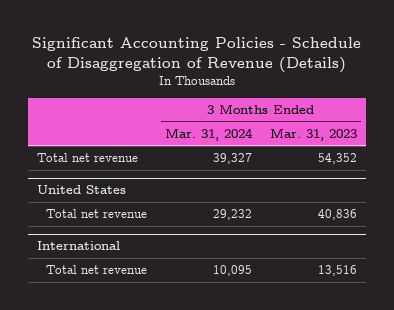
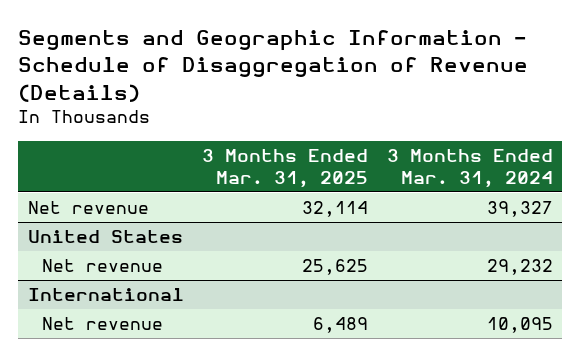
- Significant Accounting Policies - Schedule of Disaggregation of Revenue (Details)
+ Segments and Geographic Information - Schedule of Disaggregation of Revenue (Details)
- | 3 Months Ended Mar. 31, 2024 | 3 Months Ended Mar. 31, 2023
+ | 3 Months Ended Mar. 31, 2025 | 3 Months Ended Mar. 31, 2024
- Total net revenue | 39,327 | 54,352
+ Net revenue | 32,114 | 39,327
@ United States
- Total net revenue | 29,232 | 40,836
+ Net revenue | 25,625 | 29,232
@ International
- Total net revenue | 10,095 | 13,516
+ Net revenue | 6,489 | 10,095

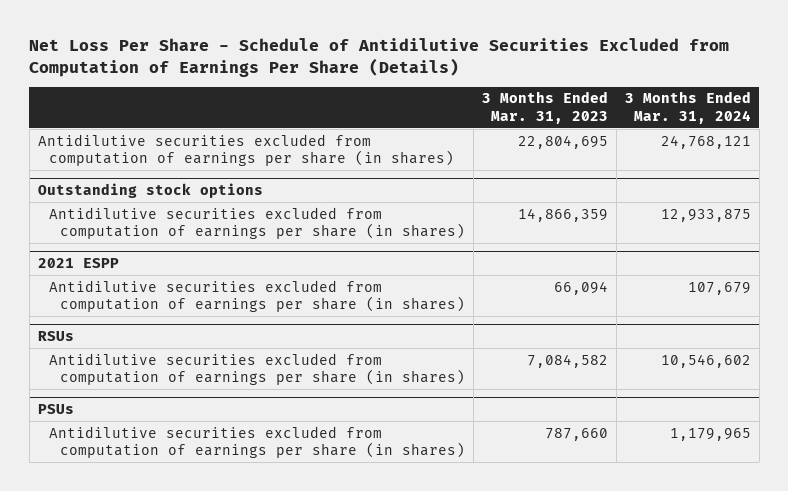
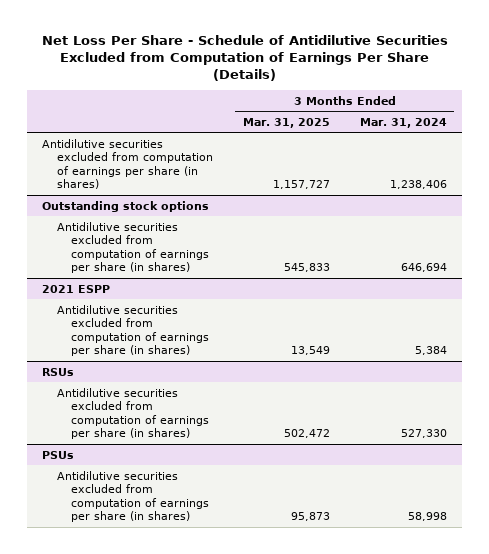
- | 3 Months Ended Mar. 31, 2023 | 3 Months Ended Mar. 31, 2024
+ | 3 Months Ended Mar. 31, 2025 | 3 Months Ended Mar. 31, 2024
- Antidilutive securities excluded from computation of earnings per share (in shares) | 22,804,695 | 24,768,121
+ Antidilutive securities excluded from computation of earnings per share (in shares) | 1,157,727 | 1,238,406
@ Outstanding stock options
- Antidilutive securities excluded from computation of earnings per share (in shares) | 14,866,359 | 12,933,875
+ Antidilutive securities excluded from computation of earnings per share (in shares) | 545,833 | 646,694
@ 2021 ESPP
- Antidilutive securities excluded from computation of earnings per share (in shares) | 66,094 | 107,679
+ Antidilutive securities excluded from computation of earnings per share (in shares) | 13,549 | 5,384
@ RSUs
- Antidilutive securities excluded from computation of earnings per share (in shares) | 7,084,582 | 10,546,602
+ Antidilutive securities excluded from computation of earnings per share (in shares) | 502,472 | 527,330
@ PSUs
- Antidilutive securities excluded from computation of earnings per share (in shares) | 787,660 | 1,179,965
+ Antidilutive securities excluded from computation of earnings per share (in shares) | 95,873 | 58,998

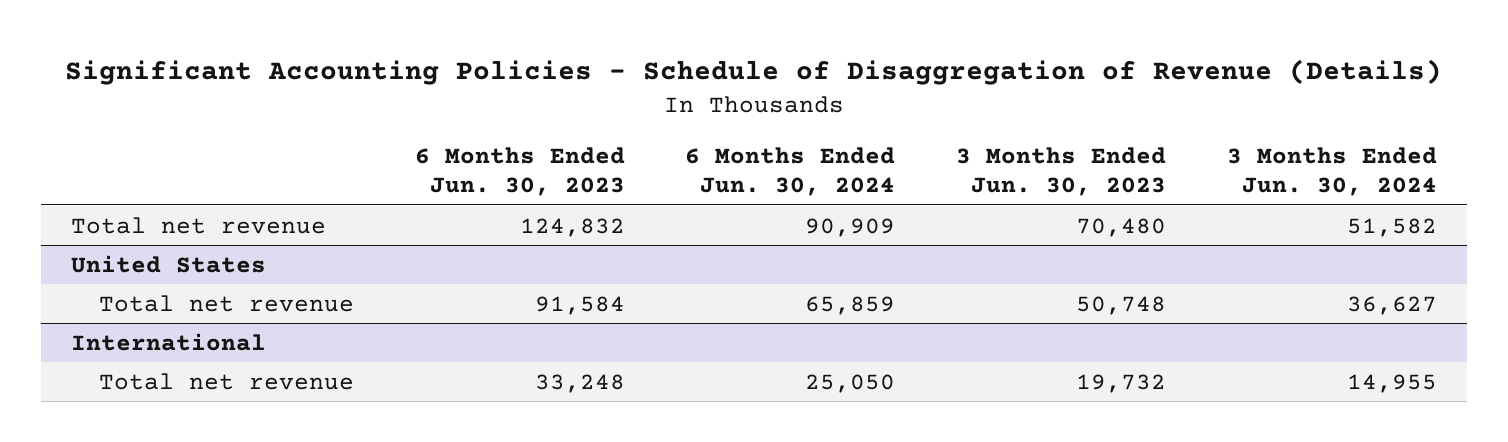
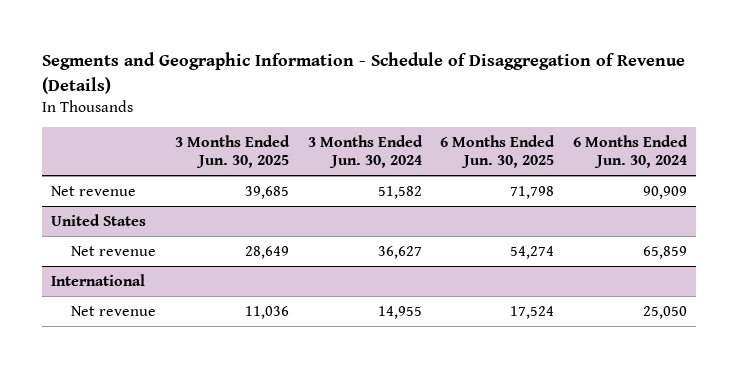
- Significant Accounting Policies - Schedule of Disaggregation of Revenue (Details)
+ Segments and Geographic Information - Schedule of Disaggregation of Revenue (Details)
- | 6 Months Ended Jun. 30, 2023 | 6 Months Ended Jun. 30, 2024 | 3 Months Ended Jun. 30, 2023 | 3 Months Ended Jun. 30, 2024
+ | 3 Months Ended Jun. 30, 2025 | 3 Months Ended Jun. 30, 2024 | 6 Months Ended Jun. 30, 2025 | 6 Months Ended Jun. 30, 2024
- Total net revenue | 124,832 | 90,909 | 70,480 | 51,582
+ Net revenue | 39,685 | 51,582 | 71,798 | 90,909
@ United States
- Total net revenue | 91,584 | 65,859 | 50,748 | 36,627
+ Net revenue | 28,649 | 36,627 | 54,274 | 65,859
@ International
- Total net revenue | 33,248 | 25,050 | 19,732 | 14,955
+ Net revenue | 11,036 | 14,955 | 17,524 | 25,050

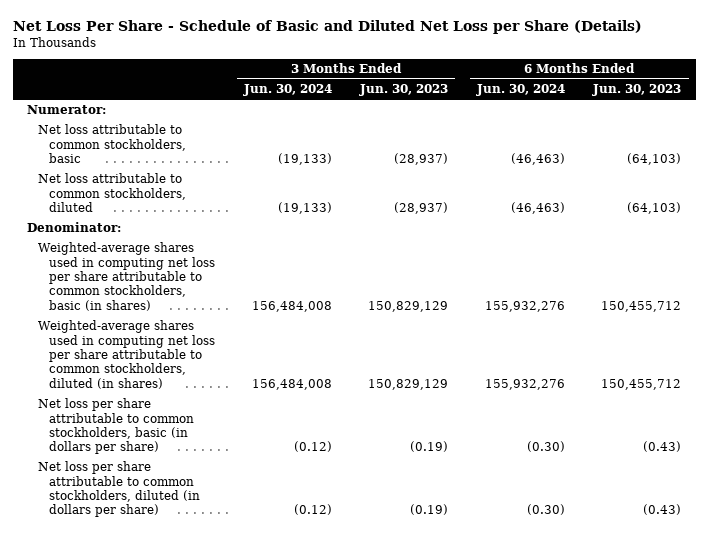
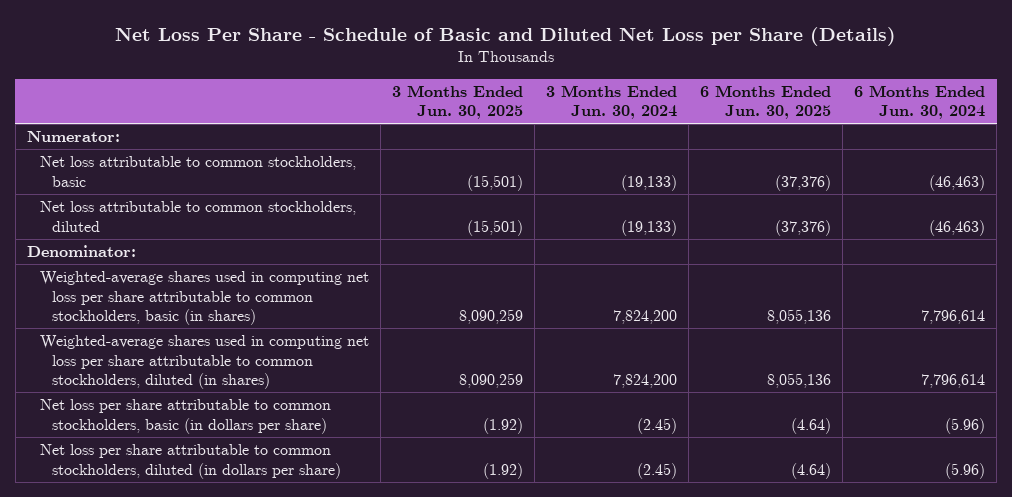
- | 3 Months Ended Jun. 30, 2024 | 3 Months Ended Jun. 30, 2023 | 6 Months Ended Jun. 30, 2024 | 6 Months Ended Jun. 30, 2023
+ | 3 Months Ended Jun. 30, 2025 | 3 Months Ended Jun. 30, 2024 | 6 Months Ended Jun. 30, 2025 | 6 Months Ended Jun. 30, 2024
- Weighted-average shares used in computing net loss per share attributable to common stockholders, basic (in shares) | 156,484,008 | 150,829,129 | 155,932,276 | 150,455,712
- Weighted-average shares used in computing net loss per share attributable to common stockholders, diluted (in shares) | 156,484,008 | 150,829,129 | 155,932,276 | 150,455,712
- Net loss per share attributable to common stockholders, basic (in dollars per share) | (0.12) | (0.19) | (0.30) | (0.43)
- Net loss per share attributable to common stockholders, diluted (in dollars per share) | (0.12) | (0.19) | (0.30) | (0.43)
+ Weighted-average shares used in computing net loss per share attributable to common stockholders, basic (in shares) | 8,090,259 | 7,824,200 | 8,055,136 | 7,796,614
+ Weighted-average shares used in computing net loss per share attributable to common stockholders, diluted (in shares) | 8,090,259 | 7,824,200 | 8,055,136 | 7,796,614
+ Net loss per share attributable to common stockholders, basic (in dollars per share) | (1.92) | (2.45) | (4.64) | (5.96)
+ Net loss per share attributable to common stockholders, diluted (in dollars per share) | (1.92) | (2.45) | (4.64) | (5.96)

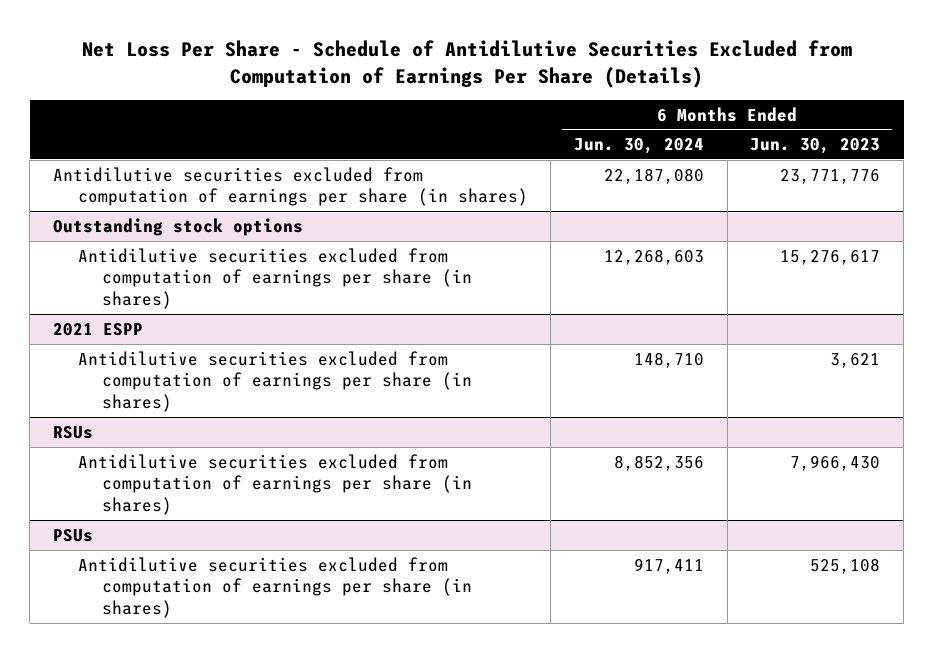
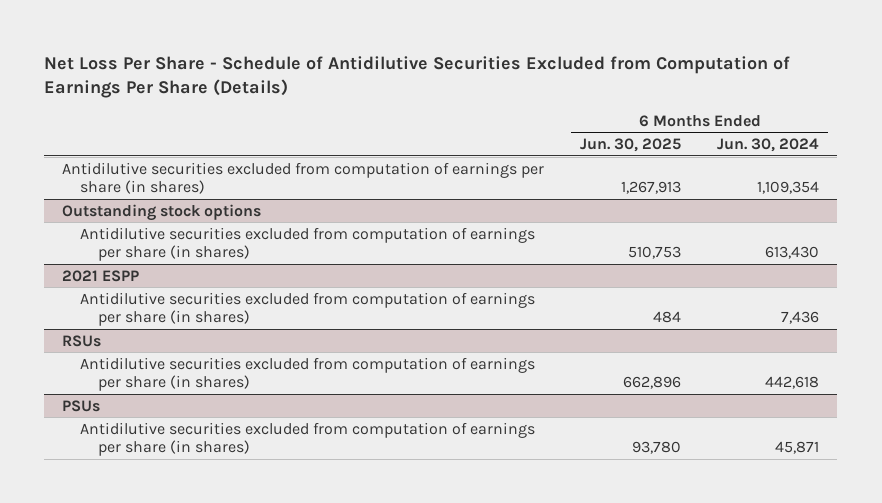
- | 6 Months Ended Jun. 30, 2024 | 6 Months Ended Jun. 30, 2023
+ | 6 Months Ended Jun. 30, 2025 | 6 Months Ended Jun. 30, 2024
- Antidilutive securities excluded from computation of earnings per share (in shares) | 22,187,080 | 23,771,776
+ Antidilutive securities excluded from computation of earnings per share (in shares) | 1,267,913 | 1,109,354
@ Outstanding stock options
- Antidilutive securities excluded from computation of earnings per share (in shares) | 12,268,603 | 15,276,617
+ Antidilutive securities excluded from computation of earnings per share (in shares) | 510,753 | 613,430
@ 2021 ESPP
- Antidilutive securities excluded from computation of earnings per share (in shares) | 148,710 | 3,621
+ Antidilutive securities excluded from computation of earnings per share (in shares) | 484 | 7,436
@ RSUs
- Antidilutive securities excluded from computation of earnings per share (in shares) | 8,852,356 | 7,966,430
+ Antidilutive securities excluded from computation of earnings per share (in shares) | 662,896 | 442,618
@ PSUs
- Antidilutive securities excluded from computation of earnings per share (in shares) | 917,411 | 525,108
+ Antidilutive securities excluded from computation of earnings per share (in shares) | 93,780 | 45,871

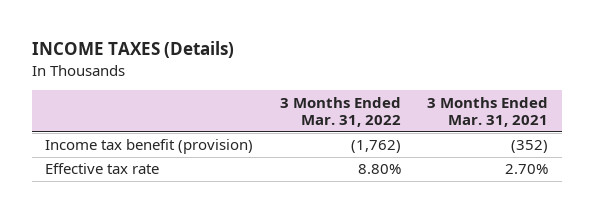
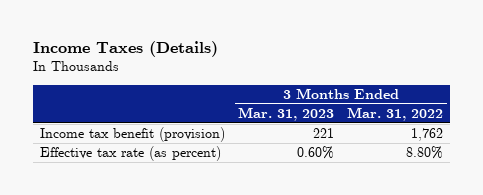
- INCOME TAXES (Details)
+ Income Taxes (Details)
- | 3 Months Ended Mar. 31, 2022 | 3 Months Ended Mar. 31, 2021
+ | 3 Months Ended Mar. 31, 2023 | 3 Months Ended Mar. 31, 2022
- Income tax benefit (provision) | (1,762) | (352)
- Effective tax rate | 8.80% | 2.70%
+ Income tax benefit (provision) | 221 | 1,762
+ Effective tax rate (as percent) | 0.60% | 8.80%

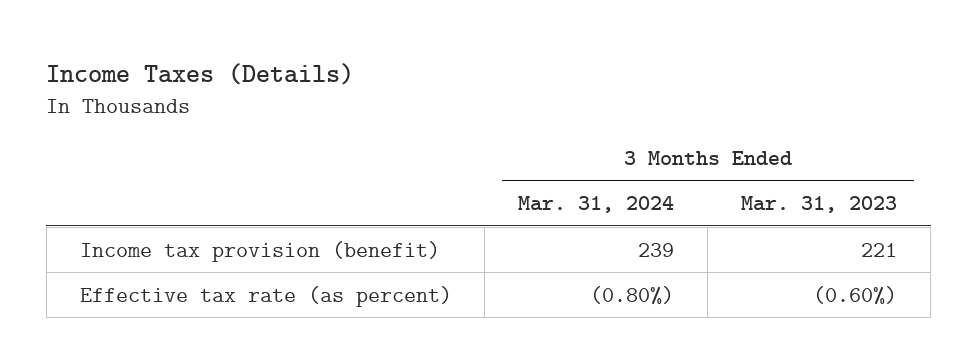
- | 3 Months Ended Mar. 31, 2023 | 3 Months Ended Mar. 31, 2022
+ | 3 Months Ended Mar. 31, 2024 | 3 Months Ended Mar. 31, 2023
- Income tax benefit (provision) | 221 | 1,762
- Effective tax rate (as percent) | 0.60% | 8.80%
+ Income tax provision (benefit) | 239 | 221
+ Effective tax rate (as percent) | (0.80%) | (0.60%)

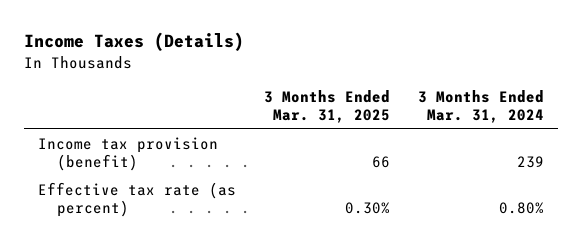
- | 3 Months Ended Mar. 31, 2024 | 3 Months Ended Mar. 31, 2023
+ | 3 Months Ended Mar. 31, 2025 | 3 Months Ended Mar. 31, 2024
- Effective tax rate (as percent) | (0.80%) | (0.60%)
+ Effective tax rate (as percent) | 0.30% | 0.80%

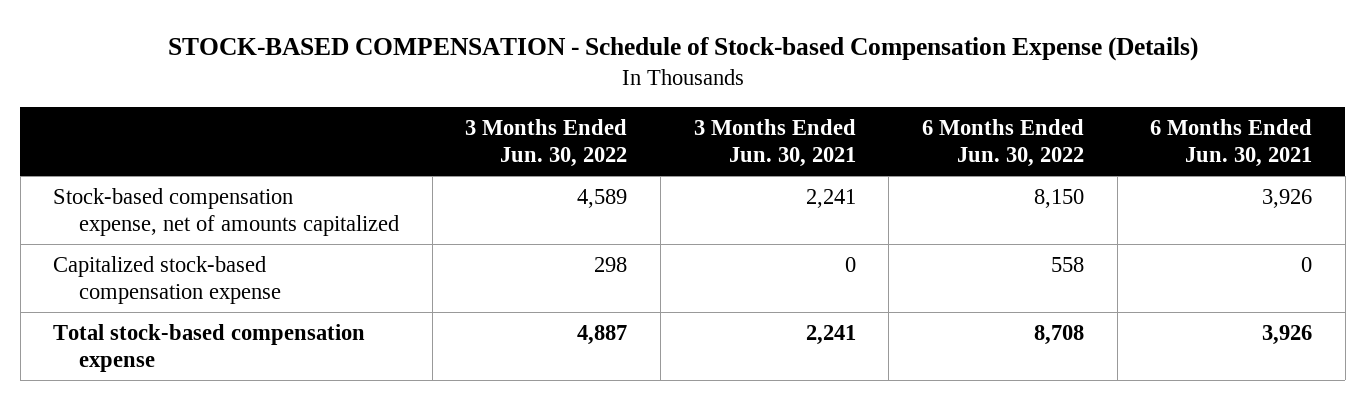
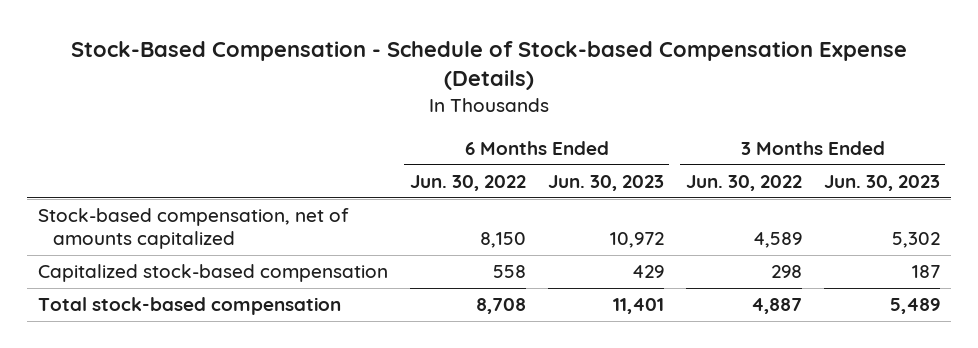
- STOCK-BASED COMPENSATION - Schedule of Stock-based Compensation Expense (Details)
+ Stock-Based Compensation - Schedule of Stock-based Compensation Expense (Details)
- | 3 Months Ended Jun. 30, 2022 | 3 Months Ended Jun. 30, 2021 | 6 Months Ended Jun. 30, 2022 | 6 Months Ended Jun. 30, 2021
+ | 6 Months Ended Jun. 30, 2022 | 6 Months Ended Jun. 30, 2023 | 3 Months Ended Jun. 30, 2022 | 3 Months Ended Jun. 30, 2023
- Stock-based compensation expense, net of amounts capitalized | 4,589 | 2,241 | 8,150 | 3,926
- Capitalized stock-based compensation expense | 298 | 0 | 558 | 0
- Total stock-based compensation expense | 4,887 | 2,241 | 8,708 | 3,926
+ Stock-based compensation, net of amounts capitalized | 8,150 | 10,972 | 4,589 | 5,302
+ Capitalized stock-based compensation | 558 | 429 | 298 | 187
+ Total stock-based compensation | 8,708 | 11,401 | 4,887 | 5,489

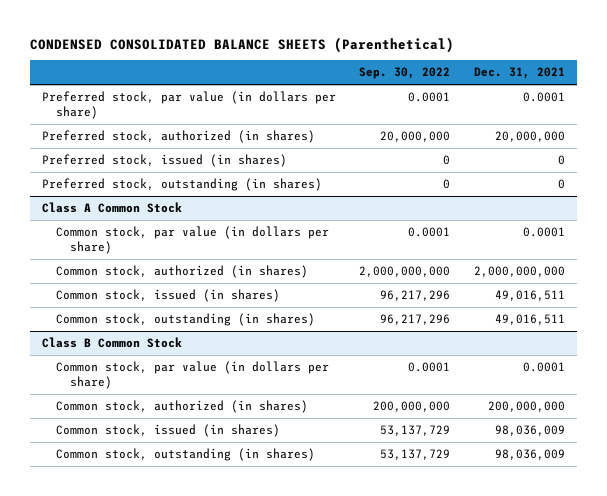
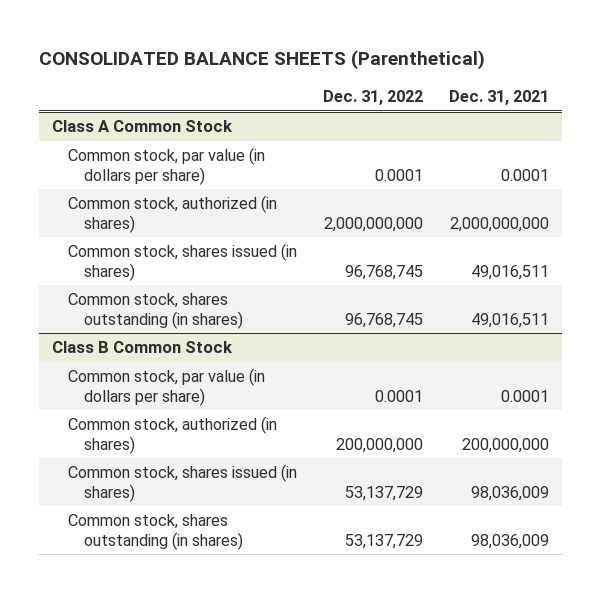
- CONDENSED CONSOLIDATED BALANCE SHEETS (Parenthetical)
+ CONSOLIDATED BALANCE SHEETS (Parenthetical)
- | Sep. 30, 2022 | Dec. 31, 2021
+ | Dec. 31, 2022 | Dec. 31, 2021
- Preferred stock, par value (in dollars per share) | 0.0001 | 0.0001
- Preferred stock, authorized (in shares) | 20,000,000 | 20,000,000
- Preferred stock, issued (in shares) | 0 | 0
- Preferred stock, outstanding (in shares) | 0 | 0
@ Class A Common Stock
- Common stock, issued (in shares) | 96,217,296 | 49,016,511
- Common stock, outstanding (in shares) | 96,217,296 | 49,016,511
+ Common stock, shares issued (in shares) | 96,768,745 | 49,016,511
+ Common stock, shares outstanding (in shares) | 96,768,745 | 49,016,511
@ Class B Common Stock
- Common stock, issued (in shares) | 53,137,729 | 98,036,009
- Common stock, outstanding (in shares) | 53,137,729 | 98,036,009
+ Common stock, shares issued (in shares) | 53,137,729 | 98,036,009
+ Common stock, shares outstanding (in shares) | 53,137,729 | 98,036,009

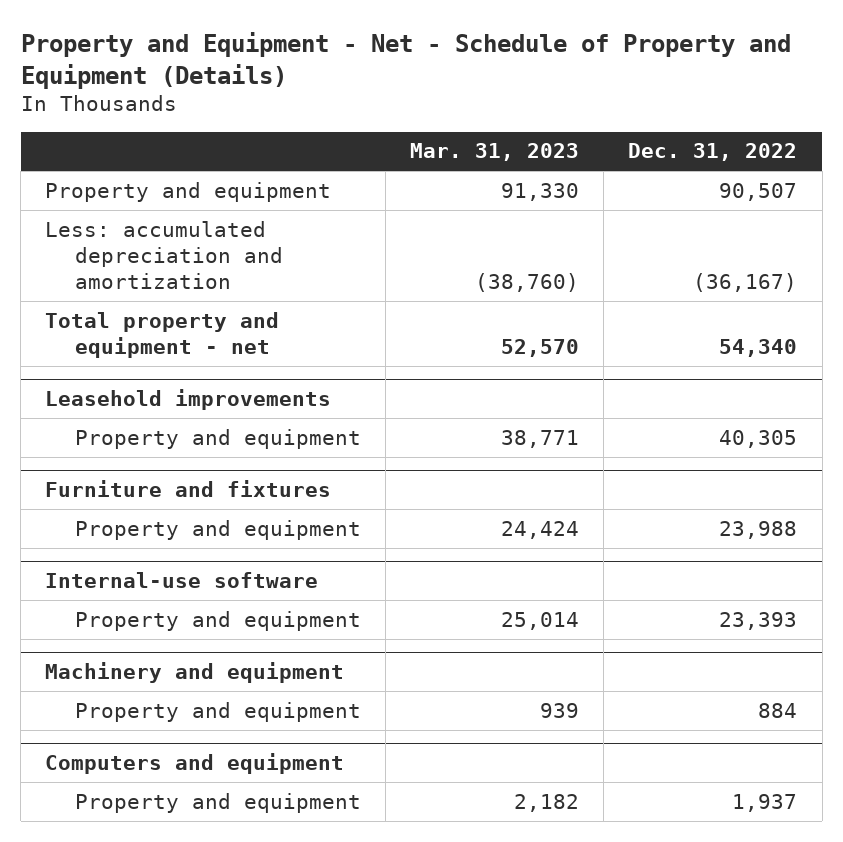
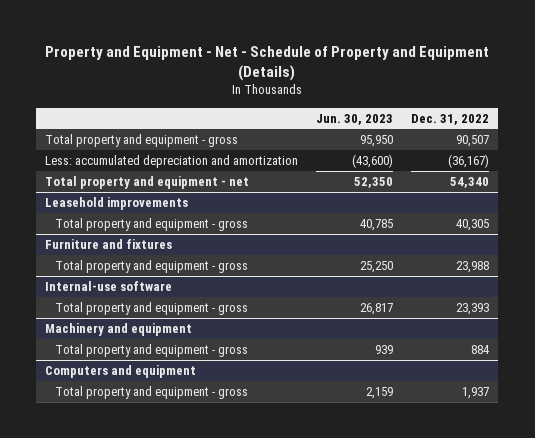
- | Mar. 31, 2023 | Dec. 31, 2022
+ | Jun. 30, 2023 | Dec. 31, 2022
- Property and equipment | 91,330 | 90,507
+ Total property and equipment - gross | 95,950 | 90,507
@ Leasehold improvements
- Property and equipment | 38,771 | 40,305
+ Total property and equipment - gross | 40,785 | 40,305
@ Furniture and fixtures
- Property and equipment | 24,424 | 23,988
+ Total property and equipment - gross | 25,250 | 23,988
@ Internal-use software
- Property and equipment | 25,014 | 23,393
+ Total property and equipment - gross | 26,817 | 23,393
@ Machinery and equipment
- Property and equipment | 939 | 884
+ Total property and equipment - gross | 939 | 884
@ Computers and equipment
- Property and equipment | 2,182 | 1,937
+ Total property and equipment - gross | 2,159 | 1,937

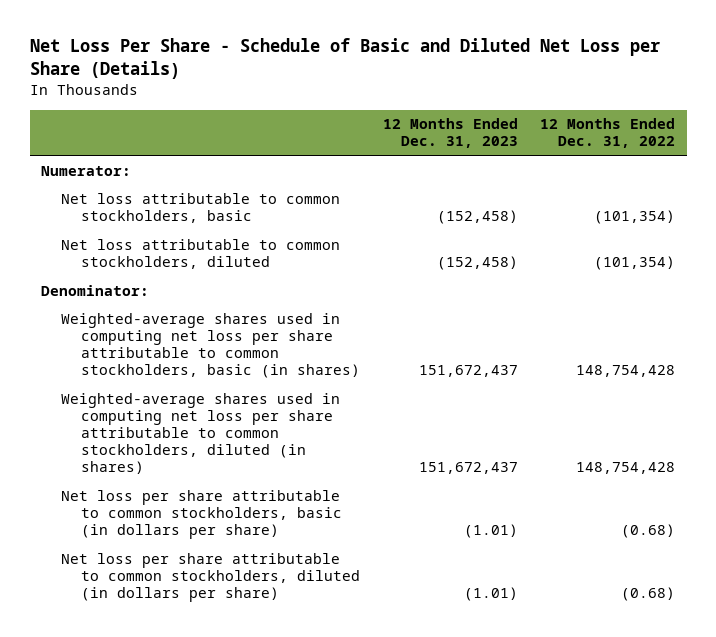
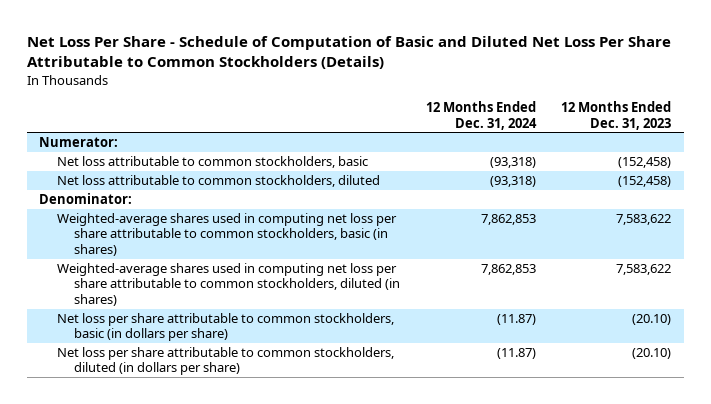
- Net Loss Per Share - Schedule of Basic and Diluted Net Loss per Share (Details)
+ Net Loss Per Share - Schedule of Computation of Basic and Diluted Net Loss Per Share Attributable to Common Stockholders (Details)
- | 12 Months Ended Dec. 31, 2023 | 12 Months Ended Dec. 31, 2022
+ | 12 Months Ended Dec. 31, 2024 | 12 Months Ended Dec. 31, 2023
- Weighted-average shares used in computing net loss per share attributable to common stockholders, basic (in shares) | 151,672,437 | 148,754,428
- Weighted-average shares used in computing net loss per share attributable to common stockholders, diluted (in shares) | 151,672,437 | 148,754,428
- Net loss per share attributable to common stockholders, basic (in dollars per share) | (1.01) | (0.68)
- Net loss per share attributable to common stockholders, diluted (in dollars per share) | (1.01) | (0.68)
+ Weighted-average shares used in computing net loss per share attributable to common stockholders, basic (in shares) | 7,862,853 | 7,583,622
+ Weighted-average shares used in computing net loss per share attributable to common stockholders, diluted (in shares) | 7,862,853 | 7,583,622
+ Net loss per share attributable to common stockholders, basic (in dollars per share) | (11.87) | (20.10)
+ Net loss per share attributable to common stockholders, diluted (in dollars per share) | (11.87) | (20.10)

